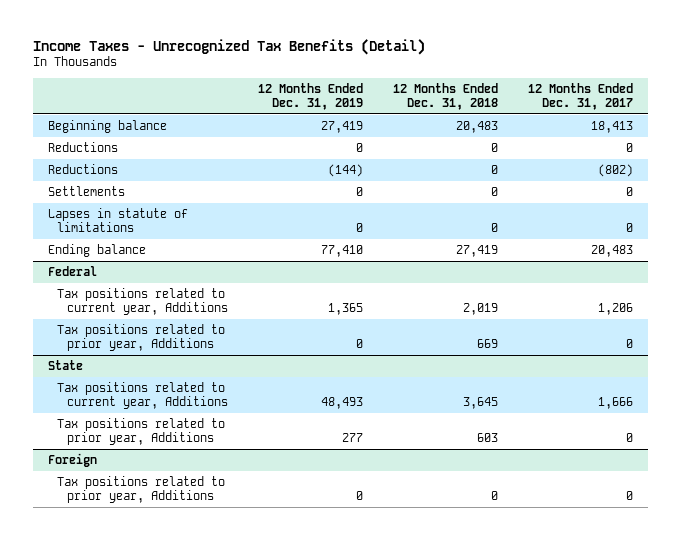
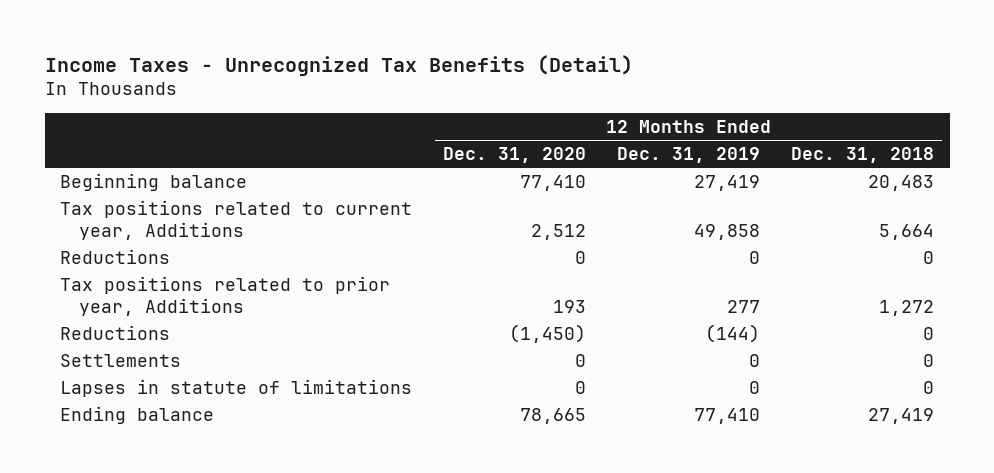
- | 12 Months Ended Dec. 31, 2019 | 12 Months Ended Dec. 31, 2018 | 12 Months Ended Dec. 31, 2017
+ | 12 Months Ended Dec. 31, 2020 | 12 Months Ended Dec. 31, 2019 | 12 Months Ended Dec. 31, 2018
+ Tax positions related to current year, Additions | 2,512 | 49,858 | 5,664
+ Tax positions related to prior year, Additions | 193 | 277 | 1,272
- Federal
- Tax positions related to current year, Additions | 1,365 | 2,019 | 1,206
- Tax positions related to prior year, Additions | 0 | 669 | 0
- State
- Tax positions related to current year, Additions | 48,493 | 3,645 | 1,666
- Tax positions related to prior year, Additions | 277 | 603 | 0
- Foreign
- Tax positions related to prior year, Additions | 0 | 0 | 0

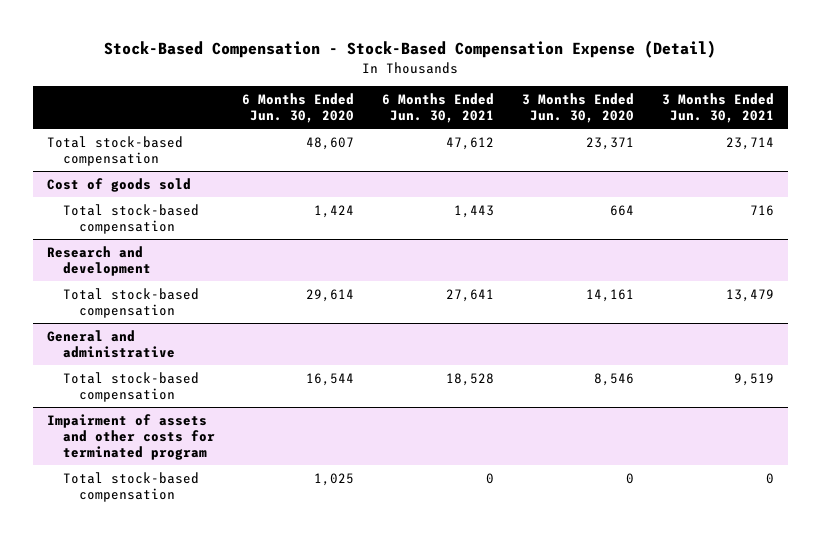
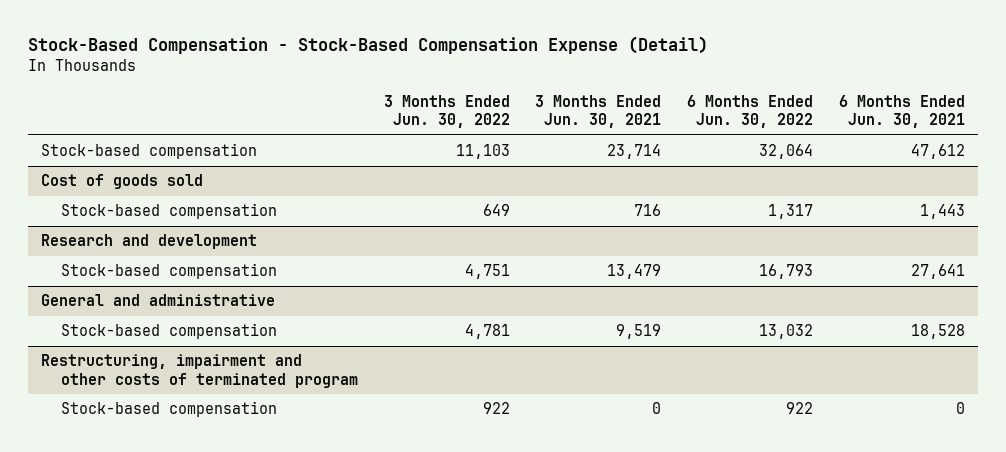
- | 6 Months Ended Jun. 30, 2020 | 6 Months Ended Jun. 30, 2021 | 3 Months Ended Jun. 30, 2020 | 3 Months Ended Jun. 30, 2021
+ | 3 Months Ended Jun. 30, 2022 | 3 Months Ended Jun. 30, 2021 | 6 Months Ended Jun. 30, 2022 | 6 Months Ended Jun. 30, 2021
- Total stock-based compensation | 48,607 | 47,612 | 23,371 | 23,714
+ Stock-based compensation | 11,103 | 23,714 | 32,064 | 47,612
@ Cost of goods sold
- Total stock-based compensation | 1,424 | 1,443 | 664 | 716
+ Stock-based compensation | 649 | 716 | 1,317 | 1,443
@ Research and development
- Total stock-based compensation | 29,614 | 27,641 | 14,161 | 13,479
+ Stock-based compensation | 4,751 | 13,479 | 16,793 | 27,641
@ General and administrative
- Total stock-based compensation | 16,544 | 18,528 | 8,546 | 9,519
- Impairment of assets and other costs for terminated program
- Total stock-based compensation | 1,025 | 0 | 0 | 0
@ General and administrative
+ Stock-based compensation | 4,781 | 9,519 | 13,032 | 18,528
+ Restructuring, impairment and other costs of terminated program
+ Stock-based compensation | 922 | 0 | 922 | 0

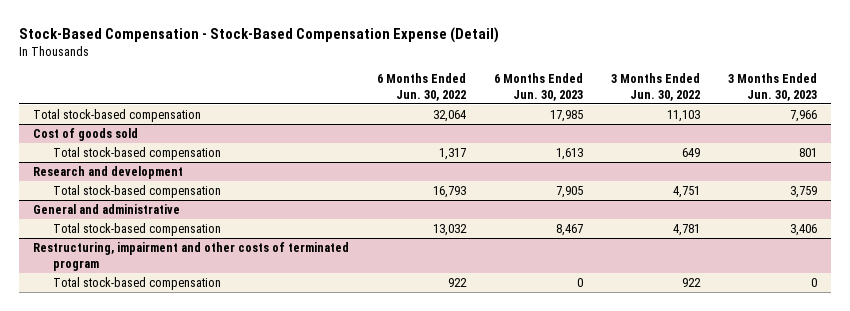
- | 3 Months Ended Jun. 30, 2022 | 3 Months Ended Jun. 30, 2021 | 6 Months Ended Jun. 30, 2022 | 6 Months Ended Jun. 30, 2021
+ | 6 Months Ended Jun. 30, 2022 | 6 Months Ended Jun. 30, 2023 | 3 Months Ended Jun. 30, 2022 | 3 Months Ended Jun. 30, 2023
- Stock-based compensation | 11,103 | 23,714 | 32,064 | 47,612
+ Total stock-based compensation | 32,064 | 17,985 | 11,103 | 7,966
@ Cost of goods sold
- Stock-based compensation | 649 | 716 | 1,317 | 1,443
+ Total stock-based compensation | 1,317 | 1,613 | 649 | 801
@ Research and development
- Stock-based compensation | 4,751 | 13,479 | 16,793 | 27,641
+ Total stock-based compensation | 16,793 | 7,905 | 4,751 | 3,759
@ General and administrative
- Stock-based compensation | 4,781 | 9,519 | 13,032 | 18,528
+ Total stock-based compensation | 13,032 | 8,467 | 4,781 | 3,406
@ Restructuring, impairment and other costs of terminated program
- Stock-based compensation | 922 | 0 | 922 | 0
+ Total stock-based compensation | 922 | 0 | 922 | 0

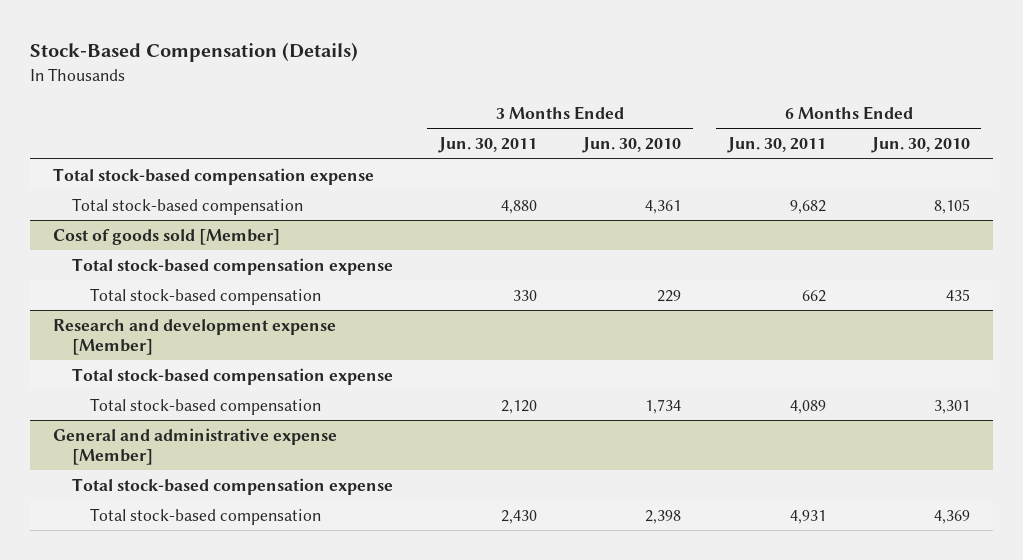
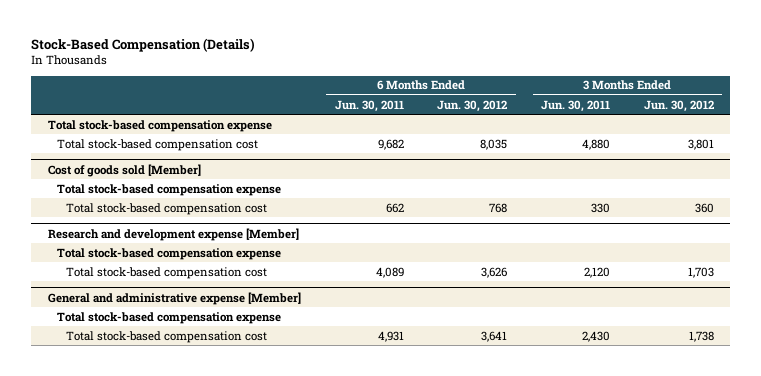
- | 3 Months Ended Jun. 30, 2011 | 3 Months Ended Jun. 30, 2010 | 6 Months Ended Jun. 30, 2011 | 6 Months Ended Jun. 30, 2010
+ | 6 Months Ended Jun. 30, 2011 | 6 Months Ended Jun. 30, 2012 | 3 Months Ended Jun. 30, 2011 | 3 Months Ended Jun. 30, 2012
- Total stock-based compensation | 4,880 | 4,361 | 9,682 | 8,105
+ Total stock-based compensation cost | 9,682 | 8,035 | 4,880 | 3,801
@ Cost of goods sold [Member]
- Total stock-based compensation | 330 | 229 | 662 | 435
+ Total stock-based compensation cost | 662 | 768 | 330 | 360
@ Research and development expense [Member]
- Total stock-based compensation | 2,120 | 1,734 | 4,089 | 3,301
+ Total stock-based compensation cost | 4,089 | 3,626 | 2,120 | 1,703
@ General and administrative expense [Member]
- Total stock-based compensation | 2,430 | 2,398 | 4,931 | 4,369
+ Total stock-based compensation cost | 4,931 | 3,641 | 2,430 | 1,738

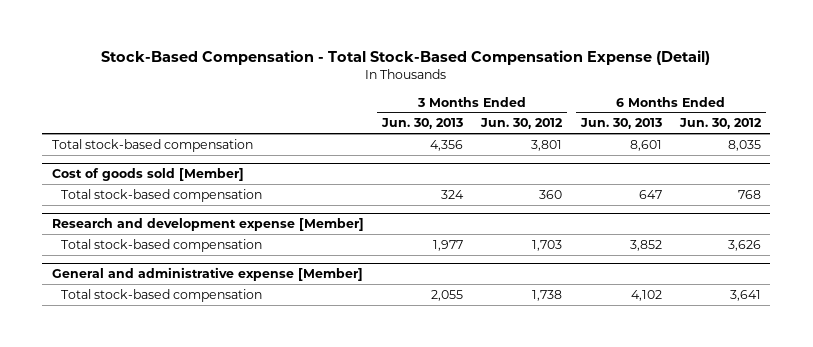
- Stock-Based Compensation (Details)
+ Stock-Based Compensation - Total Stock-Based Compensation Expense (Detail)
- | 6 Months Ended Jun. 30, 2011 | 6 Months Ended Jun. 30, 2012 | 3 Months Ended Jun. 30, 2011 | 3 Months Ended Jun. 30, 2012
+ | 3 Months Ended Jun. 30, 2013 | 3 Months Ended Jun. 30, 2012 | 6 Months Ended Jun. 30, 2013 | 6 Months Ended Jun. 30, 2012
- Total stock-based compensation expense
- Total stock-based compensation cost | 9,682 | 8,035 | 4,880 | 3,801
+ Total stock-based compensation | 4,356 | 3,801 | 8,601 | 8,035
@ Cost of goods sold [Member]
- Total stock-based compensation expense
- Total stock-based compensation cost | 662 | 768 | 330 | 360
+ Total stock-based compensation | 324 | 360 | 647 | 768
@ Research and development expense [Member]
- Total stock-based compensation expense
- Total stock-based compensation cost | 4,089 | 3,626 | 2,120 | 1,703
+ Total stock-based compensation | 1,977 | 1,703 | 3,852 | 3,626
@ General and administrative expense [Member]
- Total stock-based compensation expense
- Total stock-based compensation cost | 4,931 | 3,641 | 2,430 | 1,738
+ Total stock-based compensation | 2,055 | 1,738 | 4,102 | 3,641

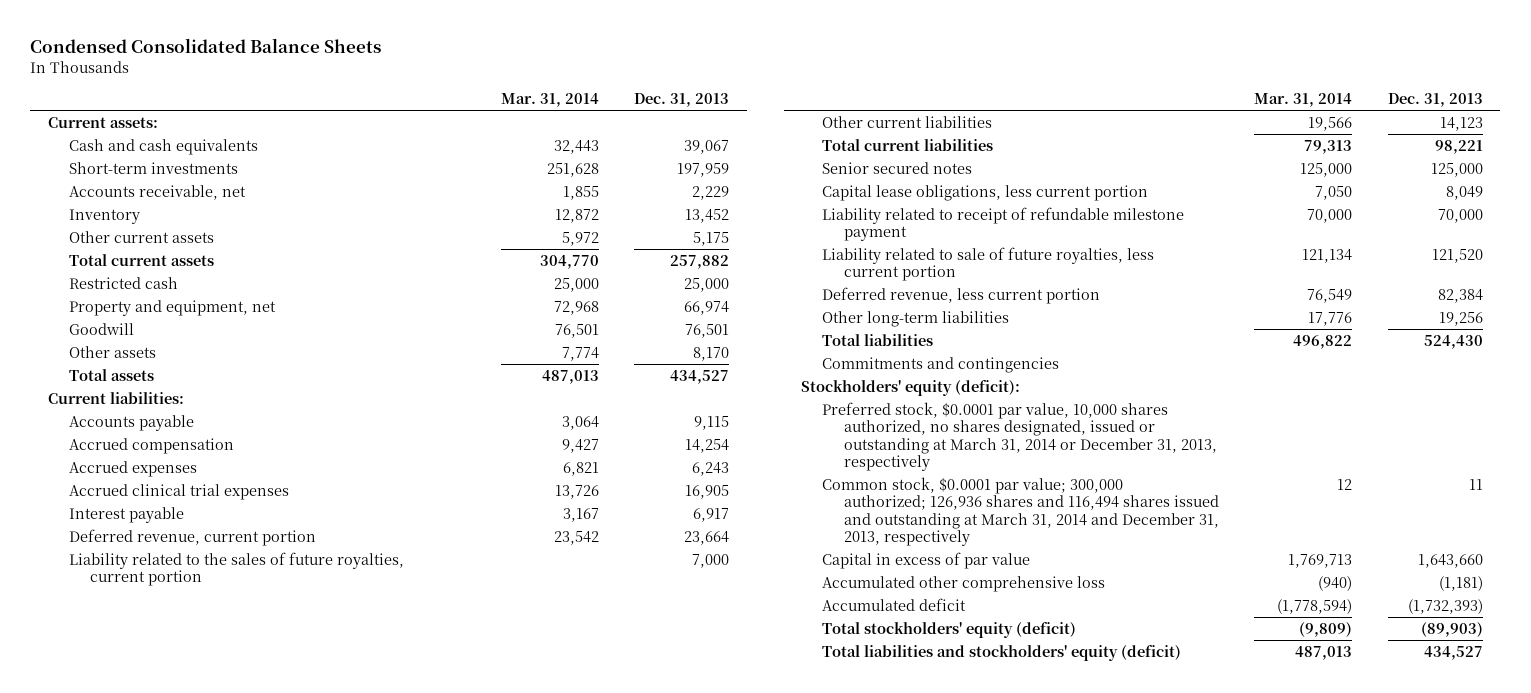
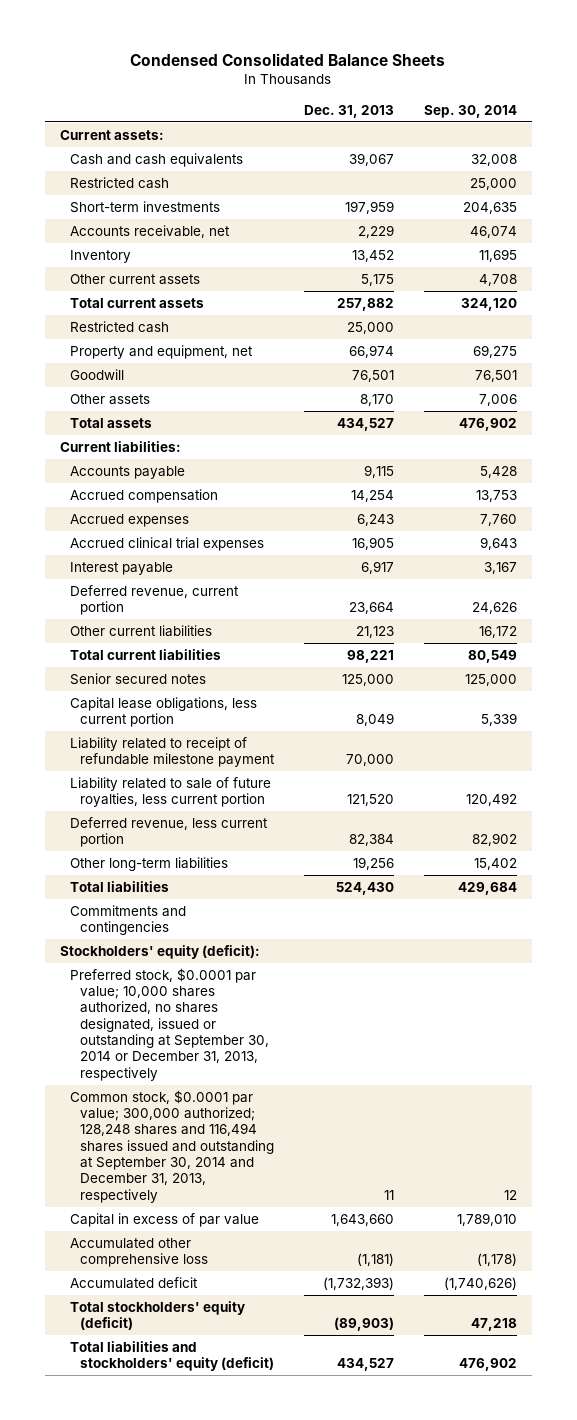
- | Mar. 31, 2014 | Dec. 31, 2013
+ | Dec. 31, 2013 | Sep. 30, 2014
+ Restricted cash | | 25,000
- Liability related to the sales of future royalties, current portion | | 7,000
- Other current liabilities | 19,566 | 14,123
+ Other current liabilities | 21,123 | 16,172
- Preferred stock, $0.0001 par value, 10,000 shares authorized, no shares designated, issued or outstanding at March 31, 2014 or December 31, 2013, respectively
- Common stock, $0.0001 par value; 300,000 authorized; 126,936 shares and 116,494 shares issued and outstanding at March 31, 2014 and December 31, 2013, respectively | 12 | 11
+ Preferred stock, $0.0001 par value; 10,000 shares authorized, no shares designated, issued or outstanding at September 30, 2014 or December 31, 2013, respectively
+ Common stock, $0.0001 par value; 300,000 authorized; 128,248 shares and 116,494 shares issued and outstanding at September 30, 2014 and December 31, 2013, respectively | 11 | 12

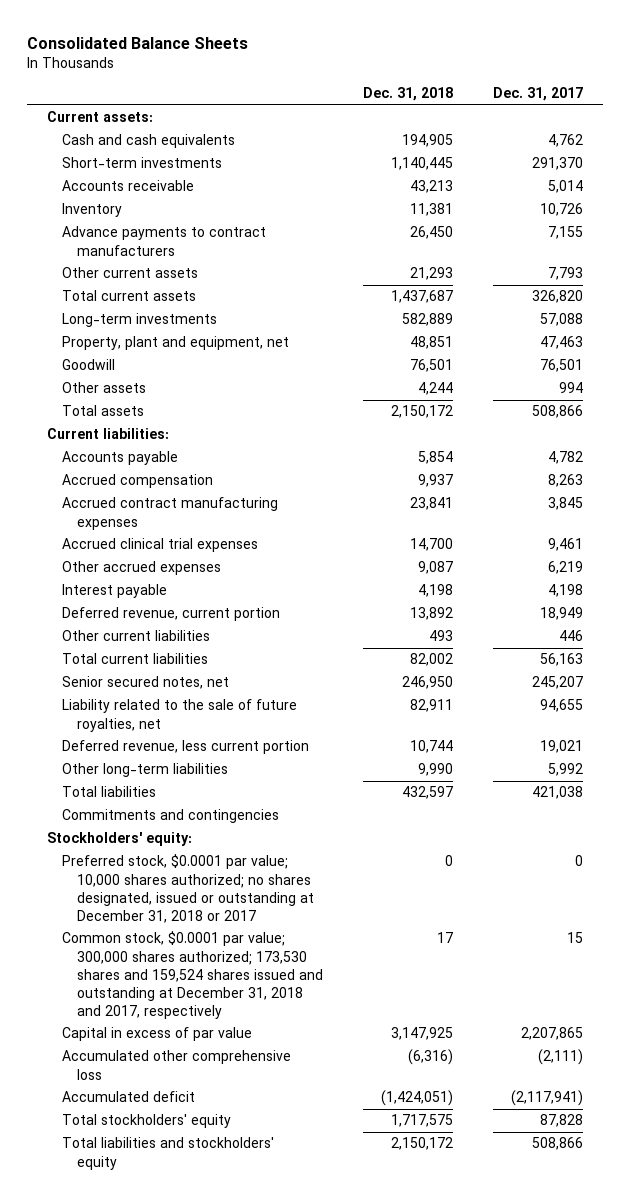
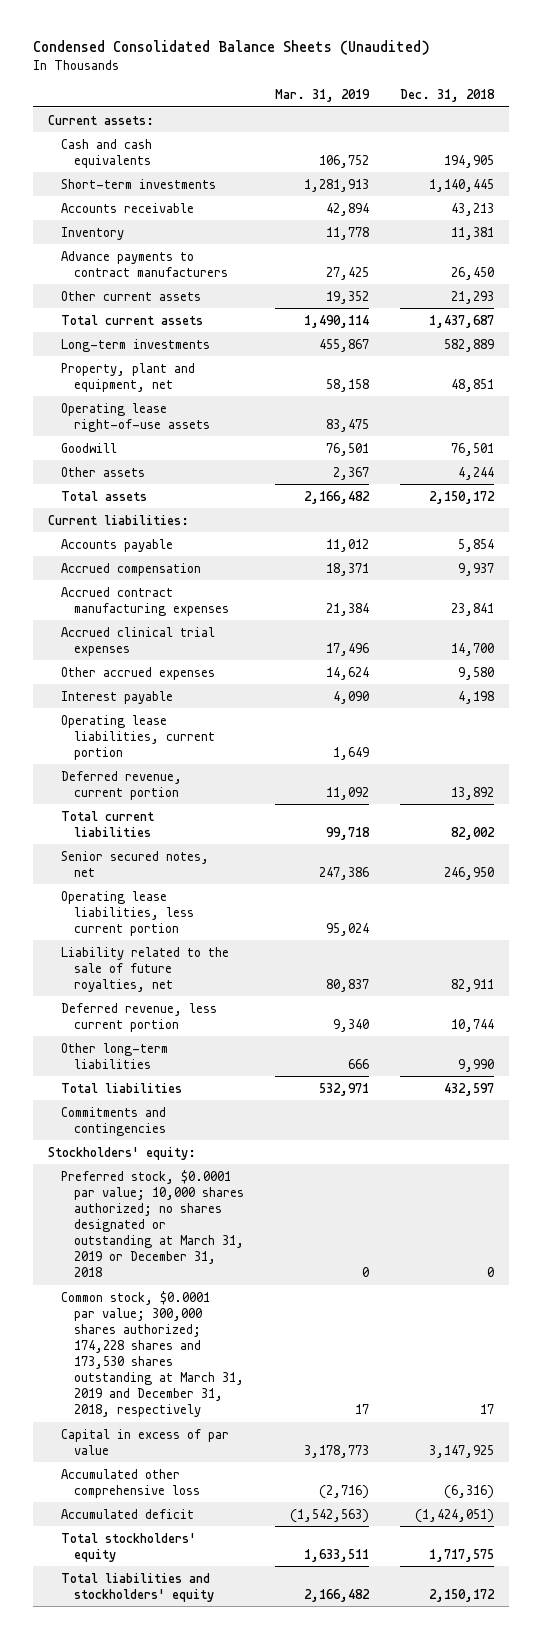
- Consolidated Balance Sheets
+ Condensed Consolidated Balance Sheets (Unaudited)
- | Dec. 31, 2018 | Dec. 31, 2017
+ | Mar. 31, 2019 | Dec. 31, 2018
+ Operating lease right-of-use assets | 83,475 |
- Other accrued expenses | 9,087 | 6,219
+ Other accrued expenses | 14,624 | 9,580
+ Operating lease liabilities, current portion | 1,649 |
- Other current liabilities | 493 | 446
+ Operating lease liabilities, less current portion | 95,024 |
- Preferred stock, $0.0001 par value; 10,000 shares authorized; no shares designated, issued or outstanding at December 31, 2018 or 2017 | 0 | 0
- Common stock, $0.0001 par value; 300,000 shares authorized; 173,530 shares and 159,524 shares issued and outstanding at December 31, 2018 and 2017, respectively | 17 | 15
+ Preferred stock, $0.0001 par value; 10,000 shares authorized; no shares designated or outstanding at March 31, 2019 or December 31, 2018 | 0 | 0
+ Common stock, $0.0001 par value; 300,000 shares authorized; 174,228 shares and 173,530 shares outstanding at March 31, 2019 and December 31, 2018, respectively | 17 | 17

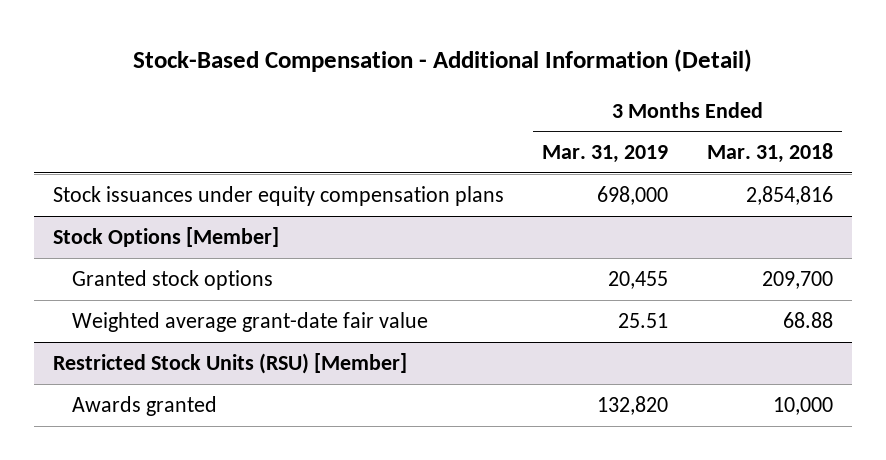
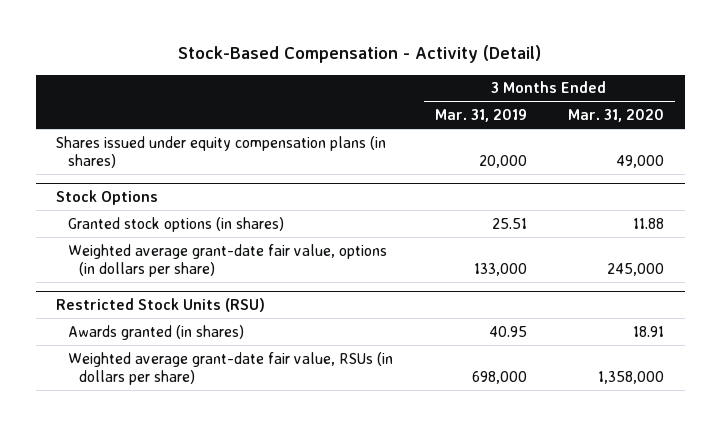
- Stock-Based Compensation - Additional Information (Detail)
+ Stock-Based Compensation - Activity (Detail)
- | 3 Months Ended Mar. 31, 2019 | 3 Months Ended Mar. 31, 2018
+ | 3 Months Ended Mar. 31, 2019 | 3 Months Ended Mar. 31, 2020
- Stock issuances under equity compensation plans | 698,000 | 2,854,816
- Stock Options [Member]
- Granted stock options | 20,455 | 209,700
- Weighted average grant-date fair value | 25.51 | 68.88
- Restricted Stock Units (RSU) [Member]
- Awards granted | 132,820 | 10,000
+ Shares issued under equity compensation plans (in shares) | 20,000 | 49,000
+ Stock Options
+ Granted stock options (in shares) | 25.51 | 11.88
+ Weighted average grant-date fair value, options (in dollars per share) | 133,000 | 245,000
+ Restricted Stock Units (RSU)
+ Awards granted (in shares) | 40.95 | 18.91
+ Weighted average grant-date fair value, RSUs (in dollars per share) | 698,000 | 1,358,000

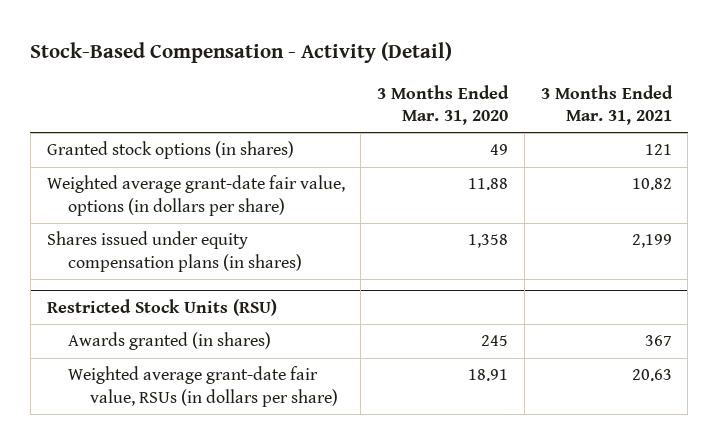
- | 3 Months Ended Mar. 31, 2019 | 3 Months Ended Mar. 31, 2020
+ | 3 Months Ended Mar. 31, 2020 | 3 Months Ended Mar. 31, 2021
- Shares issued under equity compensation plans (in shares) | 20,000 | 49,000
- Stock Options
- Granted stock options (in shares) | 25.51 | 11.88
- Weighted average grant-date fair value, options (in dollars per share) | 133,000 | 245,000
+ Granted stock options (in shares) | 49 | 121
+ Weighted average grant-date fair value, options (in dollars per share) | 11.88 | 10.82
+ Shares issued under equity compensation plans (in shares) | 1,358 | 2,199
@ Restricted Stock Units (RSU)
- Awards granted (in shares) | 40.95 | 18.91
- Weighted average grant-date fair value, RSUs (in dollars per share) | 698,000 | 1,358,000
+ Awards granted (in shares) | 245 | 367
+ Weighted average grant-date fair value, RSUs (in dollars per share) | 18.91 | 20.63

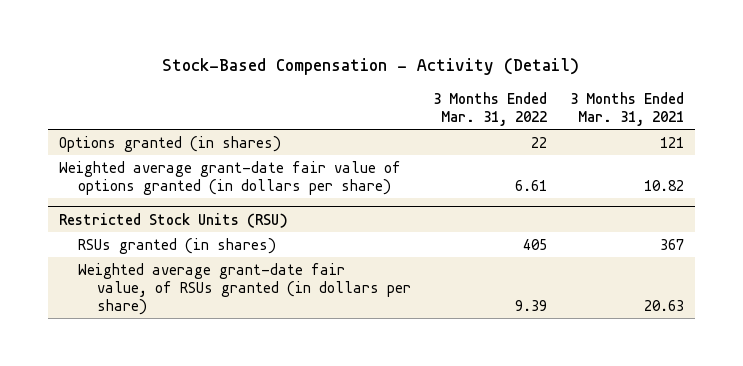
- | 3 Months Ended Mar. 31, 2020 | 3 Months Ended Mar. 31, 2021
+ | 3 Months Ended Mar. 31, 2022 | 3 Months Ended Mar. 31, 2021
- Granted stock options (in shares) | 49 | 121
- Weighted average grant-date fair value, options (in dollars per share) | 11.88 | 10.82
- Shares issued under equity compensation plans (in shares) | 1,358 | 2,199
+ Options granted (in shares) | 22 | 121
+ Weighted average grant-date fair value of options granted (in dollars per share) | 6.61 | 10.82
@ Restricted Stock Units (RSU)
- Awards granted (in shares) | 245 | 367
- Weighted average grant-date fair value, RSUs (in dollars per share) | 18.91 | 20.63
+ RSUs granted (in shares) | 405 | 367
+ Weighted average grant-date fair value, of RSUs granted (in dollars per share) | 9.39 | 20.63

